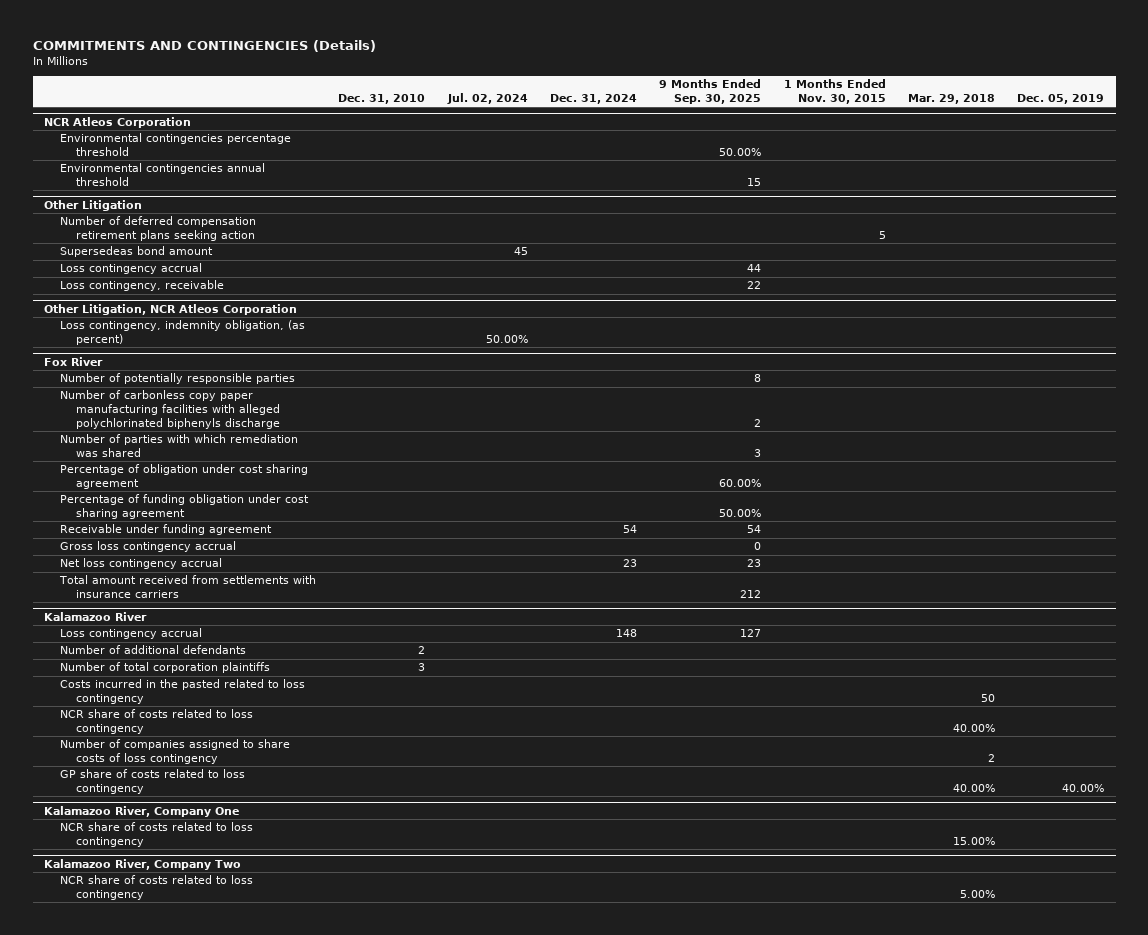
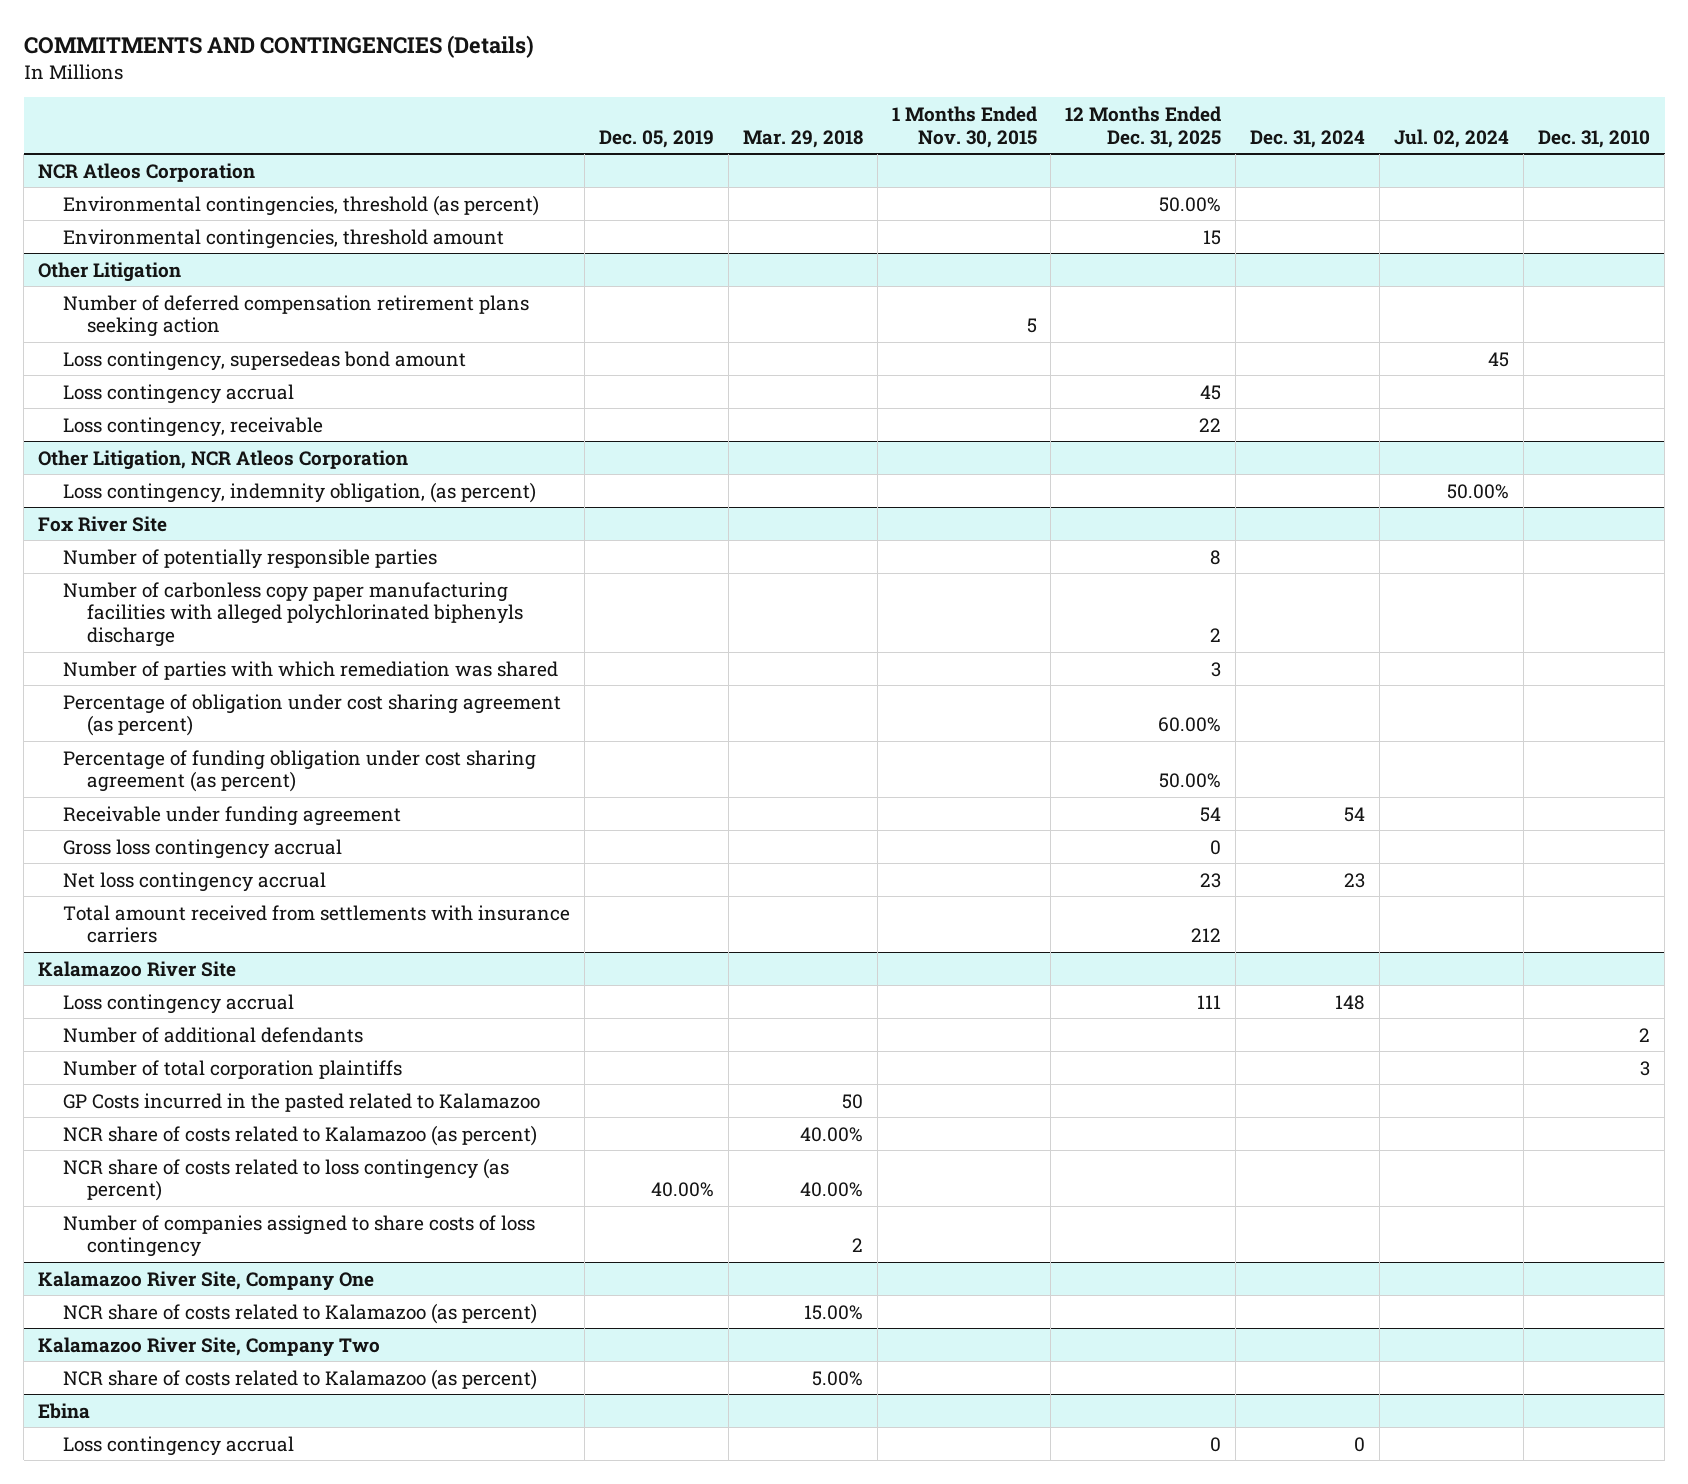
- | Dec. 31, 2010 | Jul. 02, 2024 | Dec. 31, 2024 | 9 Months Ended Sep. 30, 2025 | 1 Months Ended Nov. 30, 2015 | Mar. 29, 2018 | Dec. 05, 2019
+ | Dec. 05, 2019 | Mar. 29, 2018 | 1 Months Ended Nov. 30, 2015 | 12 Months Ended Dec. 31, 2025 | Dec. 31, 2024 | Jul. 02, 2024 | Dec. 31, 2010
@ NCR Atleos Corporation
- Environmental contingencies percentage threshold | | | | 50.00% | | |
- Environmental contingencies annual threshold | | | | 15 | | |
+ Environmental contingencies, threshold (as percent) | | | | 50.00% | | |
+ Environmental contingencies, threshold amount | | | | 15 | | |
@ Other Litigation
- Supersedeas bond amount | | 45 | | | | |
+ Loss contingency, supersedeas bond amount | | | | | | 45 |
- Fox River
+ Fox River Site
- Percentage of obligation under cost sharing agreement | | | | 60.00% | | |
- Percentage of funding obligation under cost sharing agreement | | | | 50.00% | | |
+ Percentage of obligation under cost sharing agreement (as percent) | | | | 60.00% | | |
+ Percentage of funding obligation under cost sharing agreement (as percent) | | | | 50.00% | | |
- Kalamazoo River
+ Kalamazoo River Site
- Costs incurred in the pasted related to loss contingency | | | | | | 50 |
- NCR share of costs related to loss contingency | | | | | | 40.00% |
+ GP Costs incurred in the pasted related to Kalamazoo | | 50 | | | | |
+ NCR share of costs related to Kalamazoo (as percent) | | 40.00% | | | | |
+ NCR share of costs related to loss contingency (as percent) | 40.00% | 40.00% | | | | |
- GP share of costs related to loss contingency | | | | | | 40.00% | 40.00%
- Kalamazoo River, Company One
- NCR share of costs related to loss contingency | | | | | | 15.00% |
- Kalamazoo River, Company Two
- NCR share of costs related to loss contingency | | | | | | 5.00% |
+ Kalamazoo River Site, Company One
+ NCR share of costs related to Kalamazoo (as percent) | | 15.00% | | | | |
+ Kalamazoo River Site, Company Two
+ NCR share of costs related to Kalamazoo (as percent) | | 5.00% | | | | |
+ Ebina
+ Loss contingency accrual | | | | 0 | 0 | |

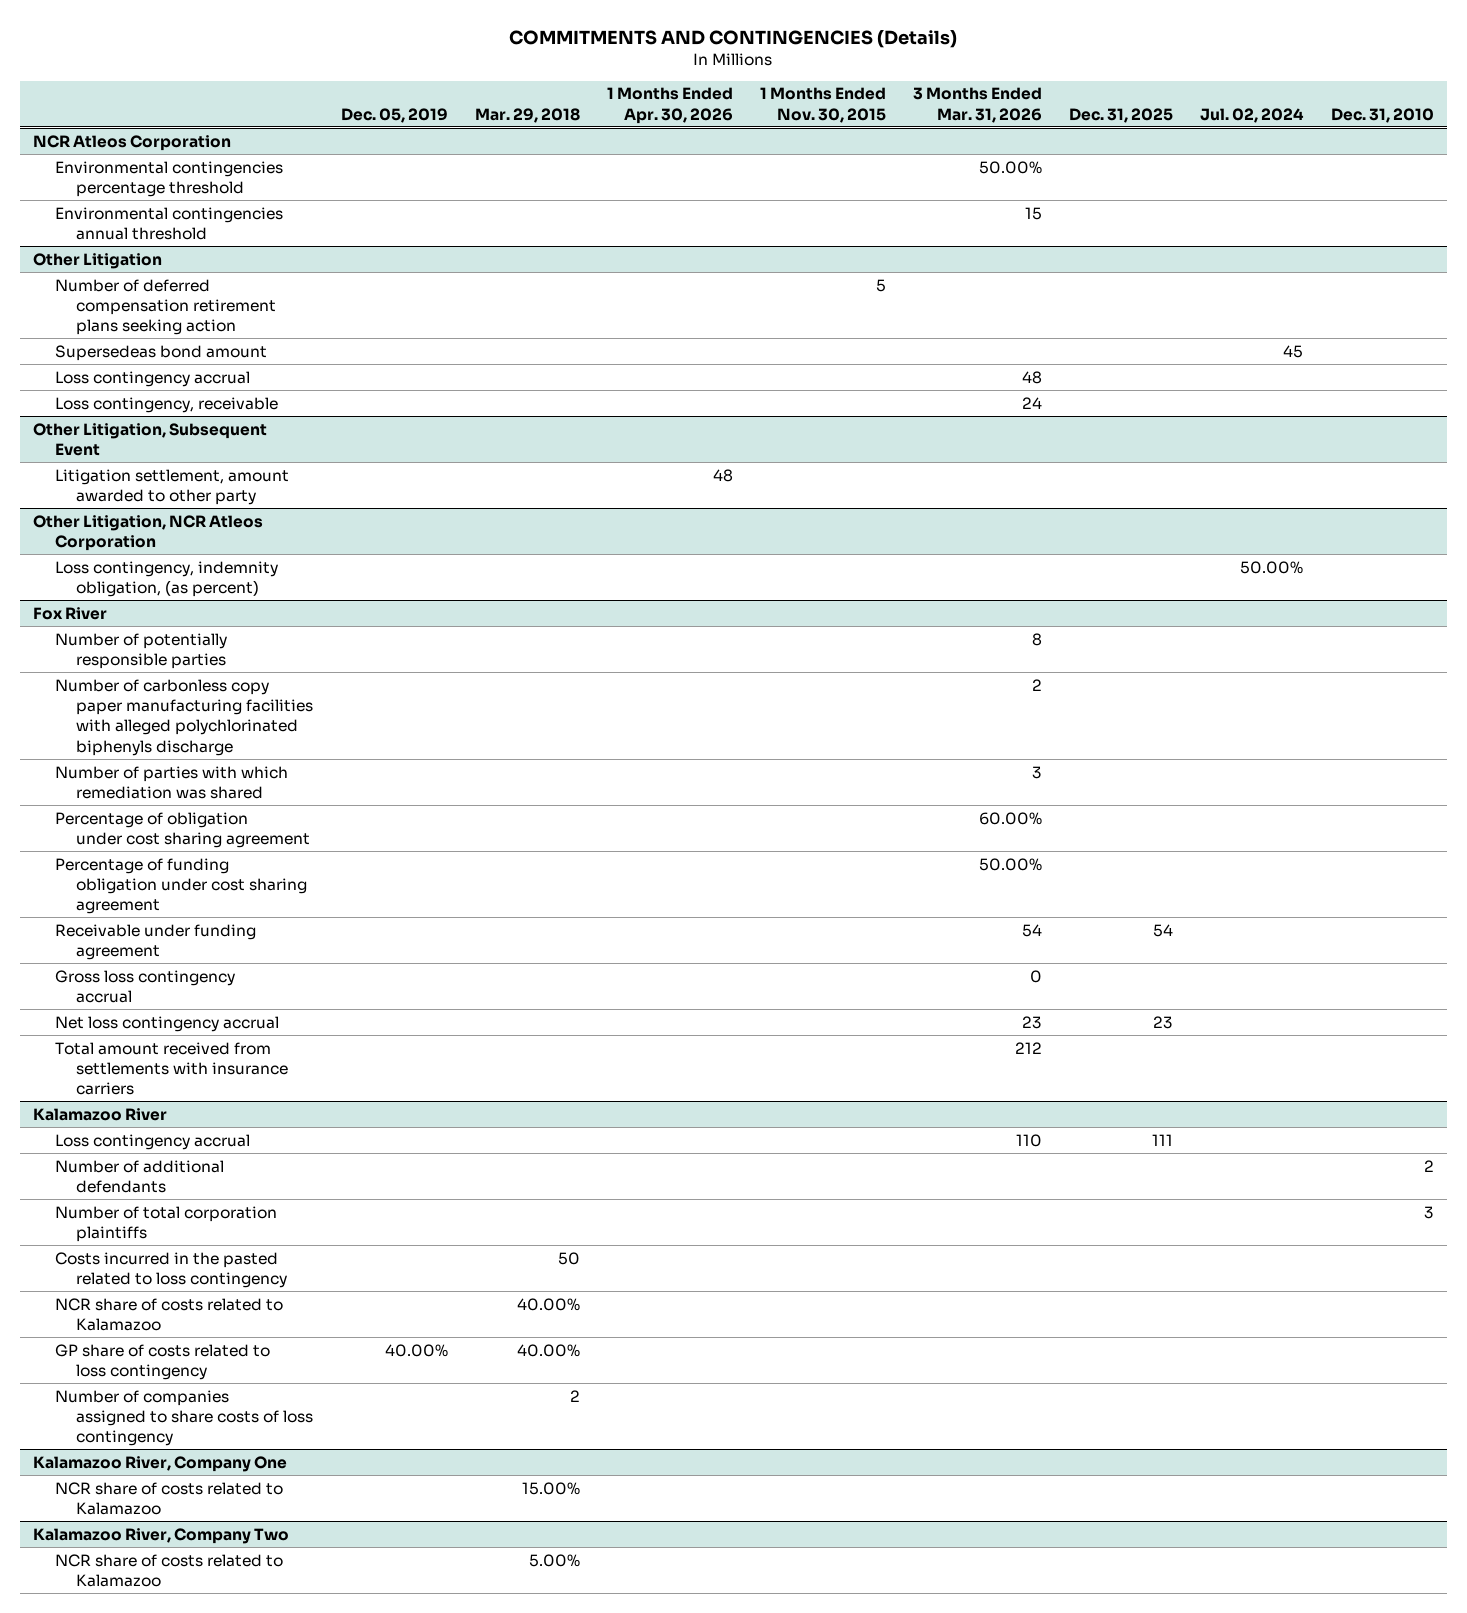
- | Dec. 05, 2019 | Mar. 29, 2018 | 1 Months Ended Nov. 30, 2015 | 12 Months Ended Dec. 31, 2025 | Dec. 31, 2024 | Jul. 02, 2024 | Dec. 31, 2010
+ | Dec. 05, 2019 | Mar. 29, 2018 | 1 Months Ended Apr. 30, 2026 | 1 Months Ended Nov. 30, 2015 | 3 Months Ended Mar. 31, 2026 | Dec. 31, 2025 | Jul. 02, 2024 | Dec. 31, 2010
@ NCR Atleos Corporation
- Environmental contingencies, threshold (as percent) | | | | 50.00% | | |
- Environmental contingencies, threshold amount | | | | 15 | | |
+ Environmental contingencies percentage threshold | | | | | 50.00% | | |
+ Environmental contingencies annual threshold | | | | | 15 | | |
@ Other Litigation
- Loss contingency, supersedeas bond amount | | | | | | 45 |
+ Supersedeas bond amount | | | | | | | 45 |
+ Other Litigation, Subsequent Event
+ Litigation settlement, amount awarded to other party | | | 48 | | | | |
- Fox River Site
+ Fox River
- Percentage of obligation under cost sharing agreement (as percent) | | | | 60.00% | | |
- Percentage of funding obligation under cost sharing agreement (as percent) | | | | 50.00% | | |
+ Percentage of obligation under cost sharing agreement | | | | | 60.00% | | |
+ Percentage of funding obligation under cost sharing agreement | | | | | 50.00% | | |
- Kalamazoo River Site
+ Kalamazoo River
- GP Costs incurred in the pasted related to Kalamazoo | | 50 | | | | |
- NCR share of costs related to Kalamazoo (as percent) | | 40.00% | | | | |
- NCR share of costs related to loss contingency (as percent) | 40.00% | 40.00% | | | | |
+ Costs incurred in the pasted related to loss contingency | | 50 | | | | | |
+ NCR share of costs related to Kalamazoo | | 40.00% | | | | | |
+ GP share of costs related to loss contingency | 40.00% | 40.00% | | | | | |
- Kalamazoo River Site, Company One
- NCR share of costs related to Kalamazoo (as percent) | | 15.00% | | | | |
- Kalamazoo River Site, Company Two
- NCR share of costs related to Kalamazoo (as percent) | | 5.00% | | | | |
- Ebina
- Loss contingency accrual | | | | 0 | 0 | |
+ Kalamazoo River, Company One
+ NCR share of costs related to Kalamazoo | | 15.00% | | | | | |
+ Kalamazoo River, Company Two
+ NCR share of costs related to Kalamazoo | | 5.00% | | | | | |

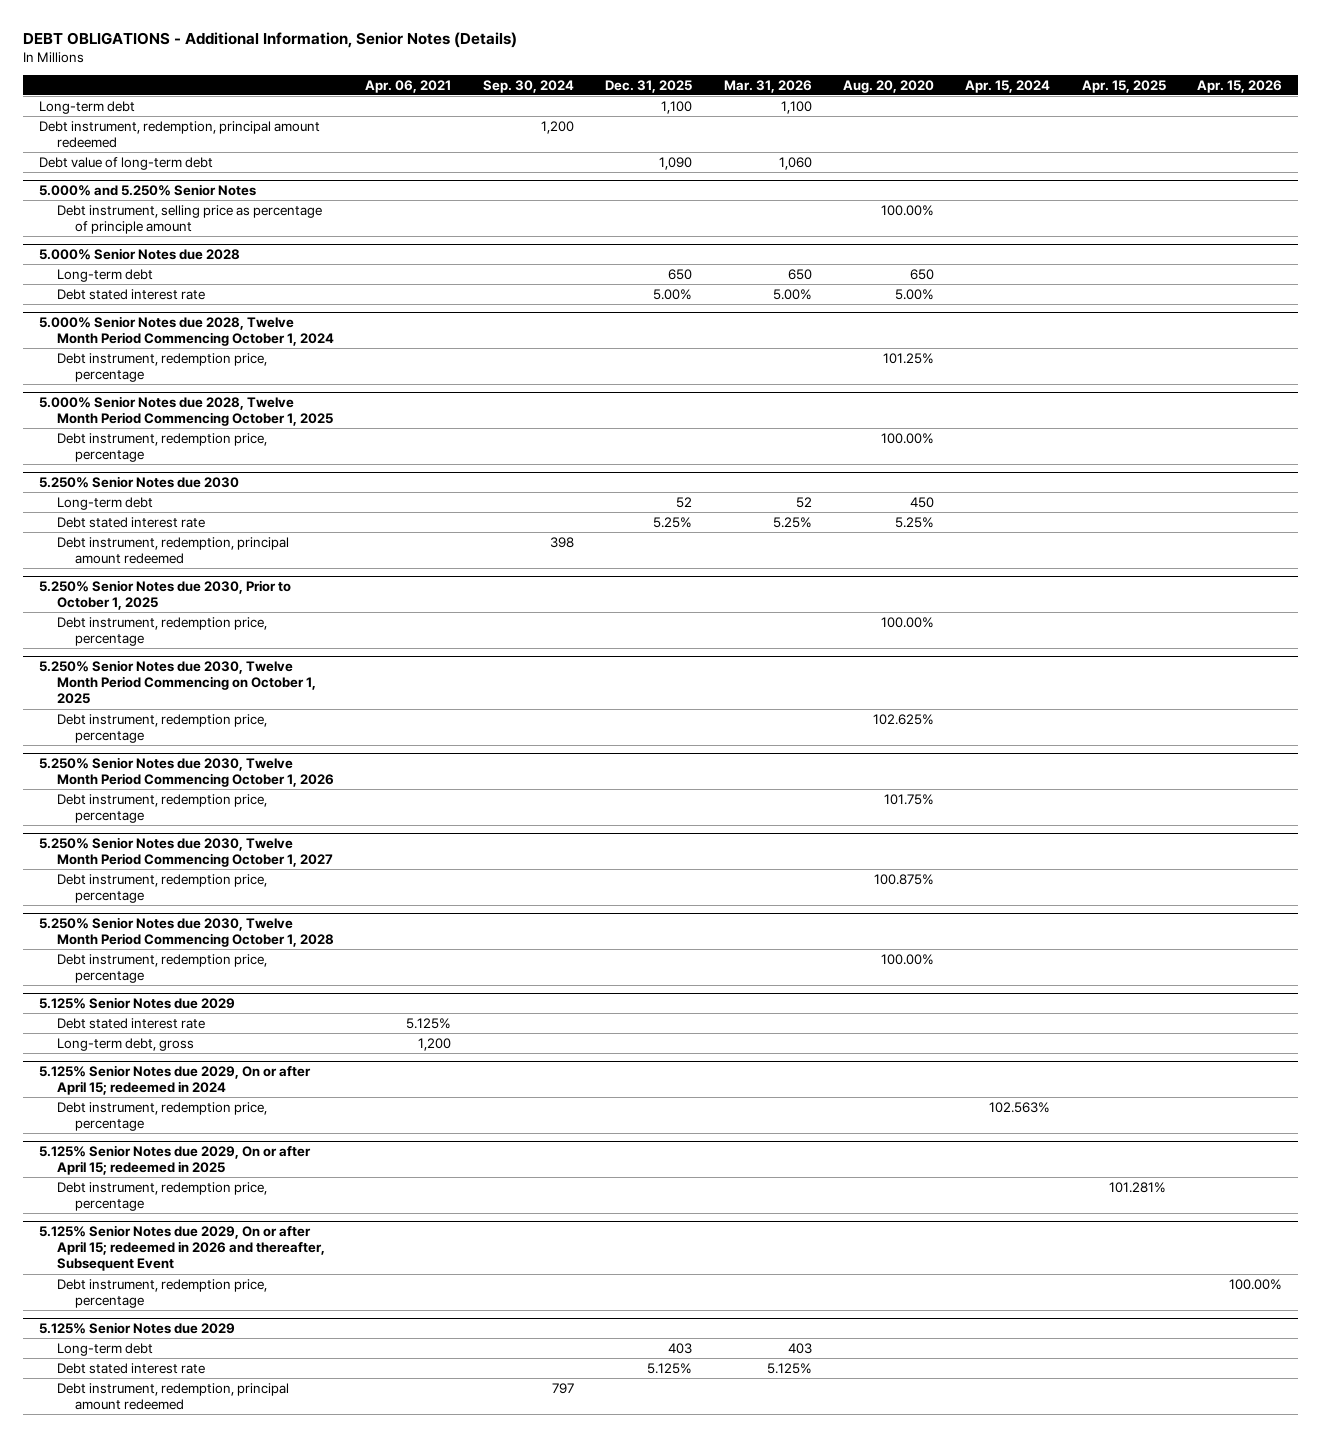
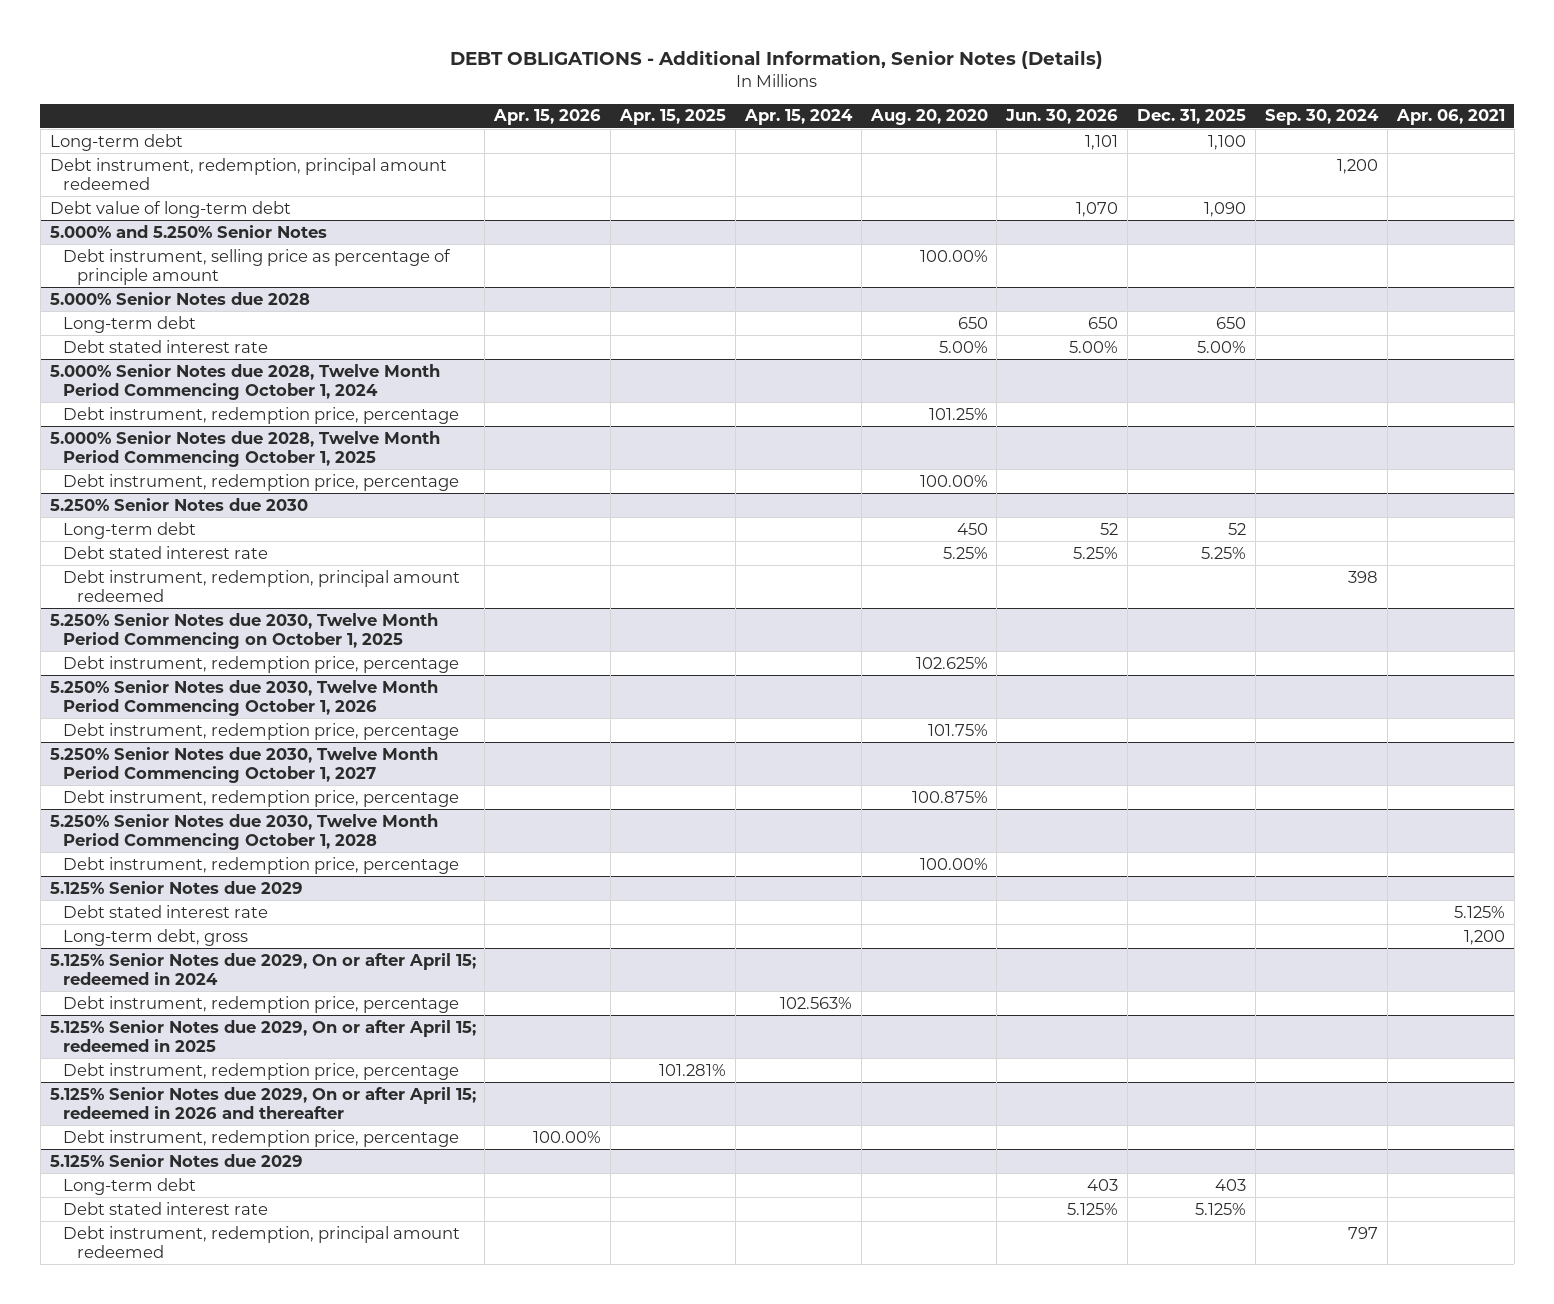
- | Apr. 06, 2021 | Sep. 30, 2024 | Dec. 31, 2025 | Mar. 31, 2026 | Aug. 20, 2020 | Apr. 15, 2024 | Apr. 15, 2025 | Apr. 15, 2026
+ | Apr. 15, 2026 | Apr. 15, 2025 | Apr. 15, 2024 | Aug. 20, 2020 | Jun. 30, 2026 | Dec. 31, 2025 | Sep. 30, 2024 | Apr. 06, 2021
- 5.250% Senior Notes due 2030, Prior to October 1, 2025
- Debt instrument, redemption price, percentage | | | | | 100.00% | | |
- 5.125% Senior Notes due 2029, On or after April 15; redeemed in 2026 and thereafter, Subsequent Event
+ 5.125% Senior Notes due 2029, On or after April 15; redeemed in 2026 and thereafter

